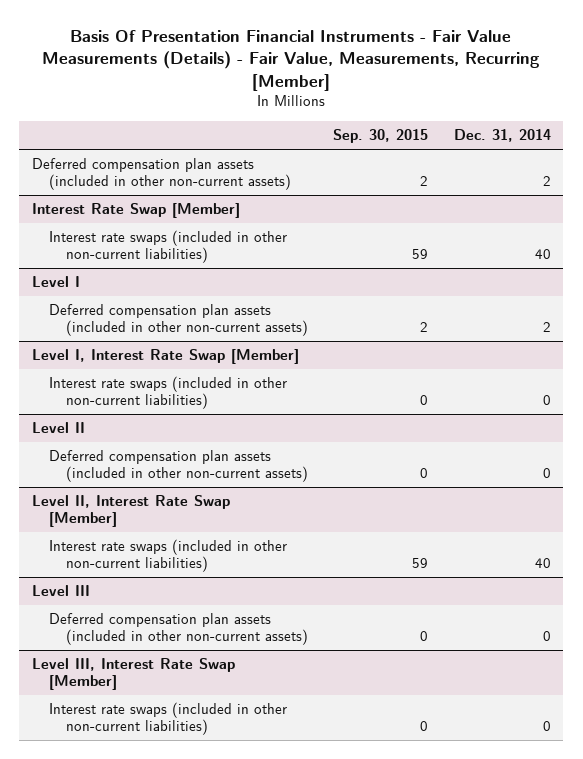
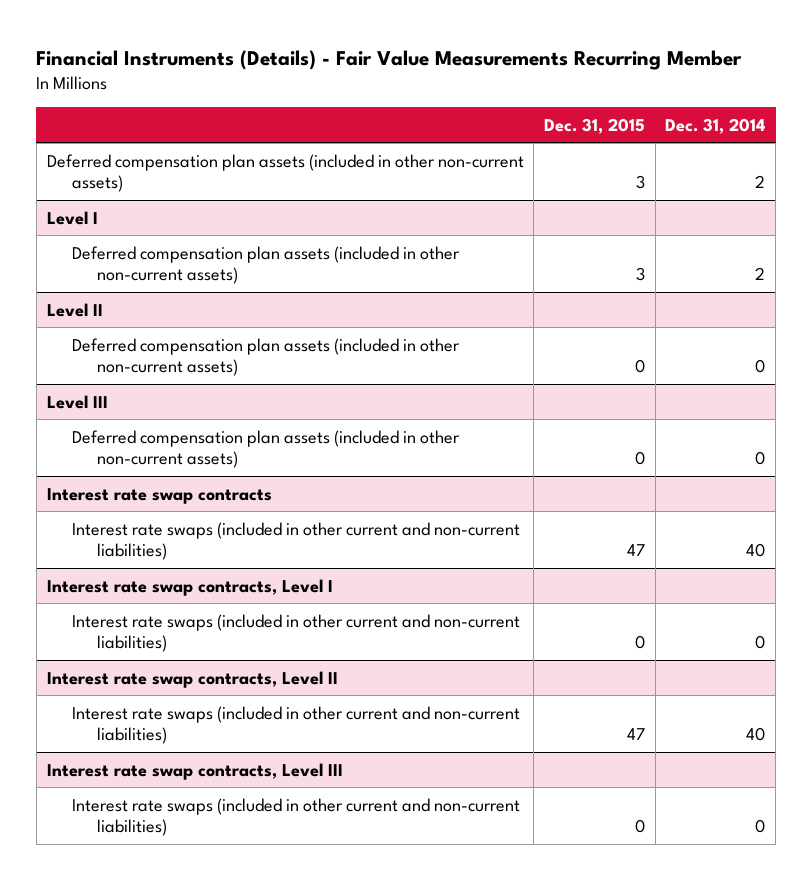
- Basis Of Presentation Financial Instruments - Fair Value Measurements (Details) - Fair Value, Measurements, Recurring [Member]
+ Financial Instruments (Details) - Fair Value Measurements Recurring Member
- | Sep. 30, 2015 | Dec. 31, 2014
+ | Dec. 31, 2015 | Dec. 31, 2014
- Interest Rate Swap [Member]
- Interest rate swaps (included in other non-current liabilities) | 59 | 40
- Level I, Interest Rate Swap [Member]
- Interest rate swaps (included in other non-current liabilities) | 0 | 0
- Level II, Interest Rate Swap [Member]
- Interest rate swaps (included in other non-current liabilities) | 59 | 40
- Level III, Interest Rate Swap [Member]
- Interest rate swaps (included in other non-current liabilities) | 0 | 0
+ Interest rate swap contracts
+ Interest rate swaps (included in other current and non-current liabilities) | 47 | 40
+ Interest rate swap contracts, Level I
+ Interest rate swaps (included in other current and non-current liabilities) | 0 | 0
+ Interest rate swap contracts, Level II
+ Interest rate swaps (included in other current and non-current liabilities) | 47 | 40
+ Interest rate swap contracts, Level III
+ Interest rate swaps (included in other current and non-current liabilities) | 0 | 0

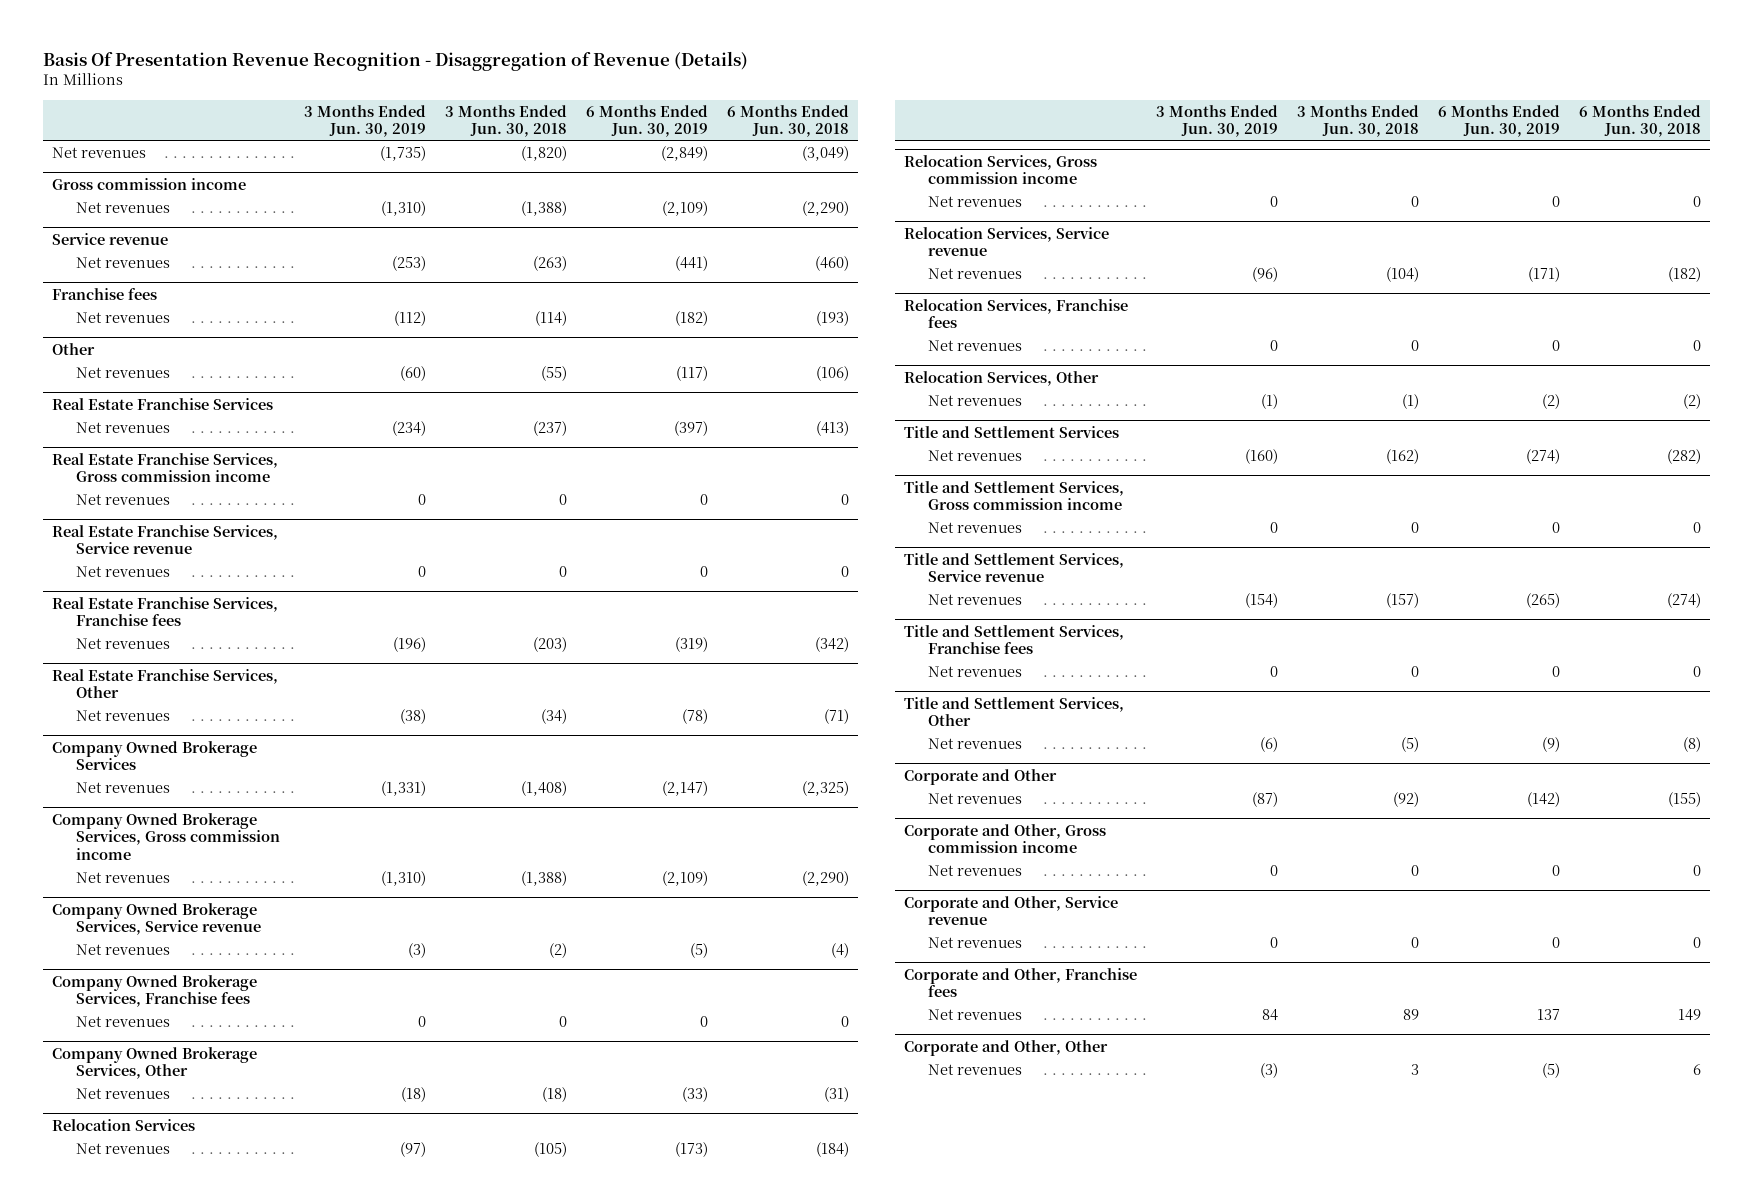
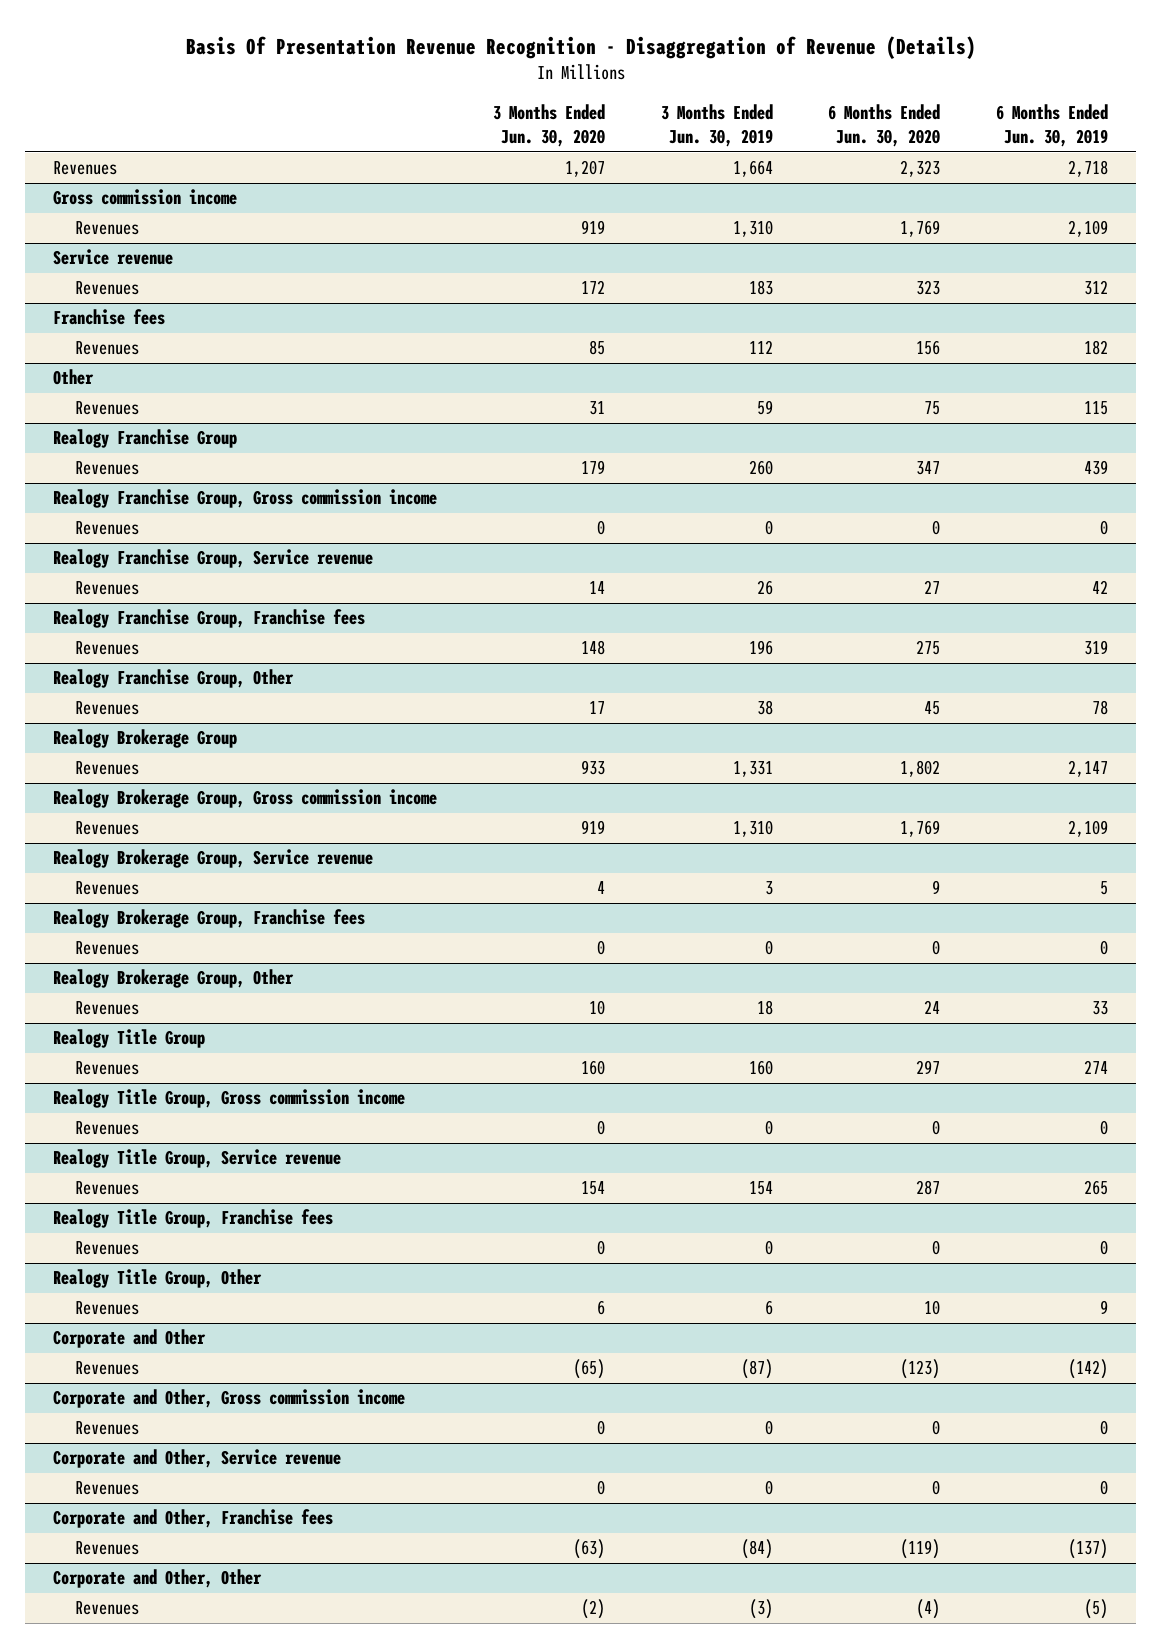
- | 3 Months Ended Jun. 30, 2019 | 3 Months Ended Jun. 30, 2018 | 6 Months Ended Jun. 30, 2019 | 6 Months Ended Jun. 30, 2018
+ | 3 Months Ended Jun. 30, 2020 | 3 Months Ended Jun. 30, 2019 | 6 Months Ended Jun. 30, 2020 | 6 Months Ended Jun. 30, 2019
- Net revenues | (1,735) | (1,820) | (2,849) | (3,049)
+ Revenues | 1,207 | 1,664 | 2,323 | 2,718
@ Gross commission income
- Net revenues | (1,310) | (1,388) | (2,109) | (2,290)
+ Revenues | 919 | 1,310 | 1,769 | 2,109
@ Service revenue
- Net revenues | (253) | (263) | (441) | (460)
+ Revenues | 172 | 183 | 323 | 312
@ Franchise fees
- Net revenues | (112) | (114) | (182) | (193)
+ Revenues | 85 | 112 | 156 | 182
@ Other
- Net revenues | (60) | (55) | (117) | (106)
- Real Estate Franchise Services
- Net revenues | (234) | (237) | (397) | (413)
- Real Estate Franchise Services, Gross commission income
- Net revenues | 0 | 0 | 0 | 0
- Real Estate Franchise Services, Service revenue
- Net revenues | 0 | 0 | 0 | 0
- Real Estate Franchise Services, Franchise fees
- Net revenues | (196) | (203) | (319) | (342)
- Real Estate Franchise Services, Other
- Net revenues | (38) | (34) | (78) | (71)
- Company Owned Brokerage Services
- Net revenues | (1,331) | (1,408) | (2,147) | (2,325)
- Company Owned Brokerage Services, Gross commission income
- Net revenues | (1,310) | (1,388) | (2,109) | (2,290)
- Company Owned Brokerage Services, Service revenue
- Net revenues | (3) | (2) | (5) | (4)
- Company Owned Brokerage Services, Franchise fees
- Net revenues | 0 | 0 | 0 | 0
- Company Owned Brokerage Services, Other
- Net revenues | (18) | (18) | (33) | (31)
- Relocation Services
- Net revenues | (97) | (105) | (173) | (184)
- Relocation Services, Gross commission income
- Net revenues | 0 | 0 | 0 | 0
- Relocation Services, Service revenue
- Net revenues | (96) | (104) | (171) | (182)
- Relocation Services, Franchise fees
- Net revenues | 0 | 0 | 0 | 0
- Relocation Services, Other
- Net revenues | (1) | (1) | (2) | (2)
- Title and Settlement Services
- Net revenues | (160) | (162) | (274) | (282)
- Title and Settlement Services, Gross commission income
- Net revenues | 0 | 0 | 0 | 0
- Title and Settlement Services, Service revenue
- Net revenues | (154) | (157) | (265) | (274)
- Title and Settlement Services, Franchise fees
- Net revenues | 0 | 0 | 0 | 0
- Title and Settlement Services, Other
- Net revenues | (6) | (5) | (9) | (8)
@ Other
+ Revenues | 31 | 59 | 75 | 115
+ Realogy Franchise Group
+ Revenues | 179 | 260 | 347 | 439
+ Realogy Franchise Group, Gross commission income
+ Revenues | 0 | 0 | 0 | 0
+ Realogy Franchise Group, Service revenue
+ Revenues | 14 | 26 | 27 | 42
+ Realogy Franchise Group, Franchise fees
+ Revenues | 148 | 196 | 275 | 319
+ Realogy Franchise Group, Other
+ Revenues | 17 | 38 | 45 | 78
+ Realogy Brokerage Group
+ Revenues | 933 | 1,331 | 1,802 | 2,147
+ Realogy Brokerage Group, Gross commission income
+ Revenues | 919 | 1,310 | 1,769 | 2,109
+ Realogy Brokerage Group, Service revenue
+ Revenues | 4 | 3 | 9 | 5
+ Realogy Brokerage Group, Franchise fees
+ Revenues | 0 | 0 | 0 | 0
+ Realogy Brokerage Group, Other
+ Revenues | 10 | 18 | 24 | 33
+ Realogy Title Group
+ Revenues | 160 | 160 | 297 | 274
+ Realogy Title Group, Gross commission income
+ Revenues | 0 | 0 | 0 | 0
+ Realogy Title Group, Service revenue
+ Revenues | 154 | 154 | 287 | 265
+ Realogy Title Group, Franchise fees
+ Revenues | 0 | 0 | 0 | 0
+ Realogy Title Group, Other
+ Revenues | 6 | 6 | 10 | 9
@ Corporate and Other
- Net revenues | (87) | (92) | (142) | (155)
+ Revenues | (65) | (87) | (123) | (142)
@ Corporate and Other, Gross commission income
- Net revenues | 0 | 0 | 0 | 0
+ Revenues | 0 | 0 | 0 | 0
@ Corporate and Other, Service revenue
- Net revenues | 0 | 0 | 0 | 0
+ Revenues | 0 | 0 | 0 | 0
@ Corporate and Other, Franchise fees
- Net revenues | 84 | 89 | 137 | 149
+ Revenues | (63) | (84) | (119) | (137)
@ Corporate and Other, Other
- Net revenues | (3) | 3 | (5) | 6
+ Revenues | (2) | (3) | (4) | (5)

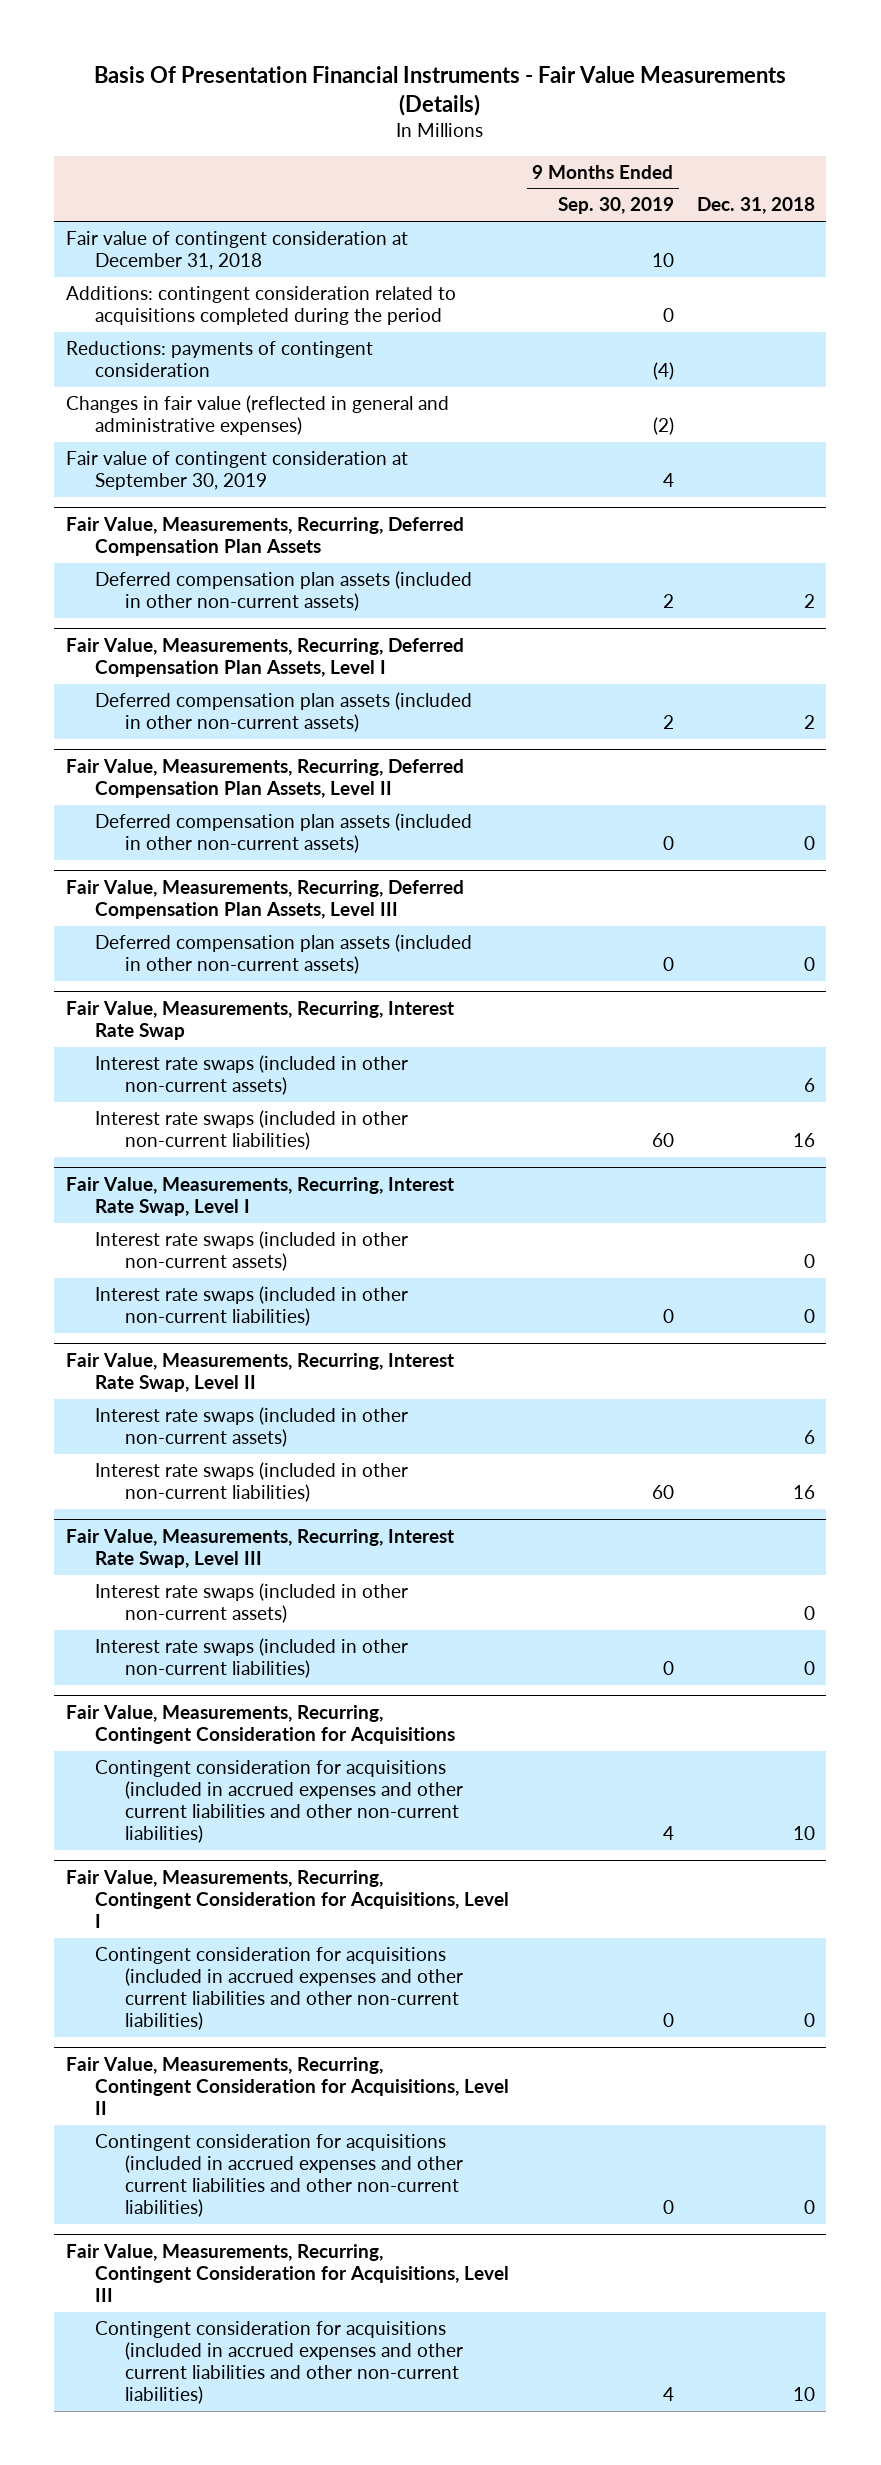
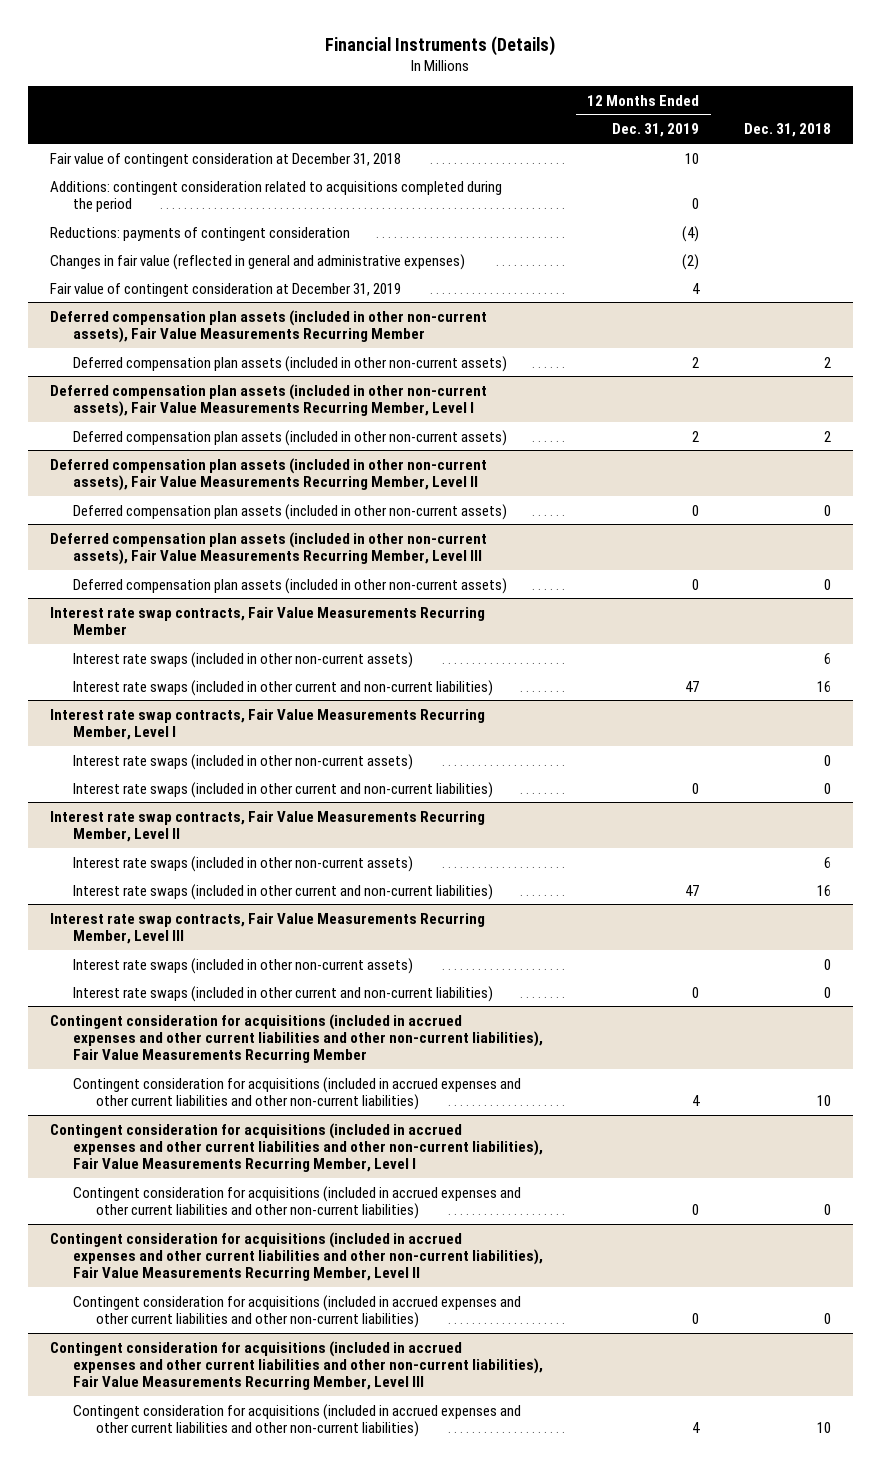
- Basis Of Presentation Financial Instruments - Fair Value Measurements (Details)
+ Financial Instruments (Details)
- | 9 Months Ended Sep. 30, 2019 | Dec. 31, 2018
+ | 12 Months Ended Dec. 31, 2019 | Dec. 31, 2018
- Fair value of contingent consideration at September 30, 2019 | 4 |
- Fair Value, Measurements, Recurring, Deferred Compensation Plan Assets
+ Fair value of contingent consideration at December 31, 2019 | 4 |
+ Deferred compensation plan assets (included in other non-current assets), Fair Value Measurements Recurring Member
- Fair Value, Measurements, Recurring, Deferred Compensation Plan Assets, Level I
+ Deferred compensation plan assets (included in other non-current assets), Fair Value Measurements Recurring Member, Level I
- Fair Value, Measurements, Recurring, Deferred Compensation Plan Assets, Level II
+ Deferred compensation plan assets (included in other non-current assets), Fair Value Measurements Recurring Member, Level II
- Fair Value, Measurements, Recurring, Deferred Compensation Plan Assets, Level III
+ Deferred compensation plan assets (included in other non-current assets), Fair Value Measurements Recurring Member, Level III
- Fair Value, Measurements, Recurring, Interest Rate Swap
+ Interest rate swap contracts, Fair Value Measurements Recurring Member
- Interest rate swaps (included in other non-current liabilities) | 60 | 16
- Fair Value, Measurements, Recurring, Interest Rate Swap, Level I
+ Interest rate swaps (included in other current and non-current liabilities) | 47 | 16
+ Interest rate swap contracts, Fair Value Measurements Recurring Member, Level I
- Interest rate swaps (included in other non-current liabilities) | 0 | 0
- Fair Value, Measurements, Recurring, Interest Rate Swap, Level II
+ Interest rate swaps (included in other current and non-current liabilities) | 0 | 0
+ Interest rate swap contracts, Fair Value Measurements Recurring Member, Level II
- Interest rate swaps (included in other non-current liabilities) | 60 | 16
- Fair Value, Measurements, Recurring, Interest Rate Swap, Level III
+ Interest rate swaps (included in other current and non-current liabilities) | 47 | 16
+ Interest rate swap contracts, Fair Value Measurements Recurring Member, Level III
- Interest rate swaps (included in other non-current liabilities) | 0 | 0
- Fair Value, Measurements, Recurring, Contingent Consideration for Acquisitions
+ Interest rate swaps (included in other current and non-current liabilities) | 0 | 0
+ Contingent consideration for acquisitions (included in accrued expenses and other current liabilities and other non-current liabilities), Fair Value Measurements Recurring Member
- Fair Value, Measurements, Recurring, Contingent Consideration for Acquisitions, Level I
+ Contingent consideration for acquisitions (included in accrued expenses and other current liabilities and other non-current liabilities), Fair Value Measurements Recurring Member, Level I
- Fair Value, Measurements, Recurring, Contingent Consideration for Acquisitions, Level II
+ Contingent consideration for acquisitions (included in accrued expenses and other current liabilities and other non-current liabilities), Fair Value Measurements Recurring Member, Level II
- Fair Value, Measurements, Recurring, Contingent Consideration for Acquisitions, Level III
+ Contingent consideration for acquisitions (included in accrued expenses and other current liabilities and other non-current liabilities), Fair Value Measurements Recurring Member, Level III

